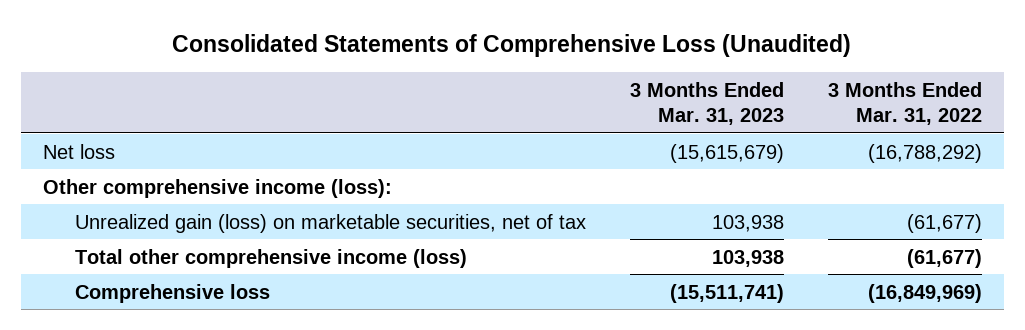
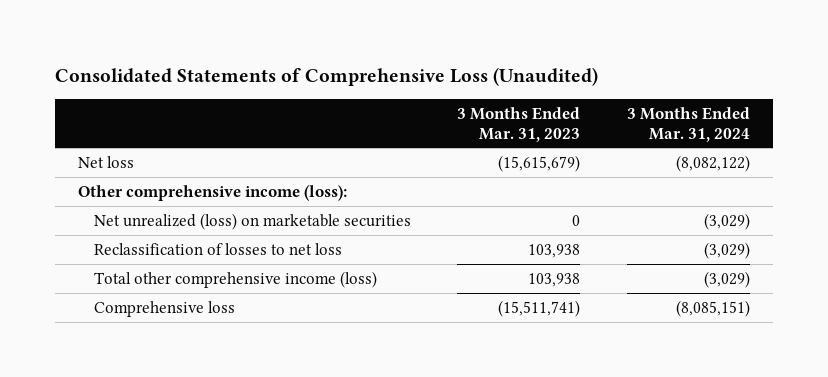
- | 3 Months Ended Mar. 31, 2023 | 3 Months Ended Mar. 31, 2022
+ | 3 Months Ended Mar. 31, 2023 | 3 Months Ended Mar. 31, 2024
- Unrealized gain (loss) on marketable securities, net of tax | 103,938 | (61,677)
+ Net unrealized (loss) on marketable securities | 0 | (3,029)
+ Reclassification of losses to net loss | 103,938 | (3,029)

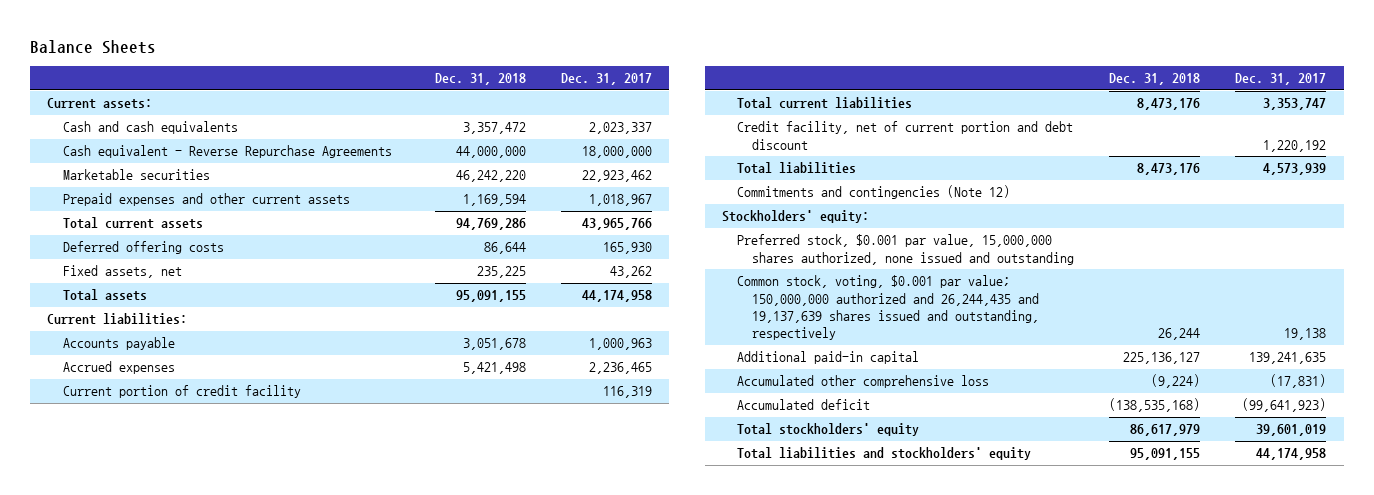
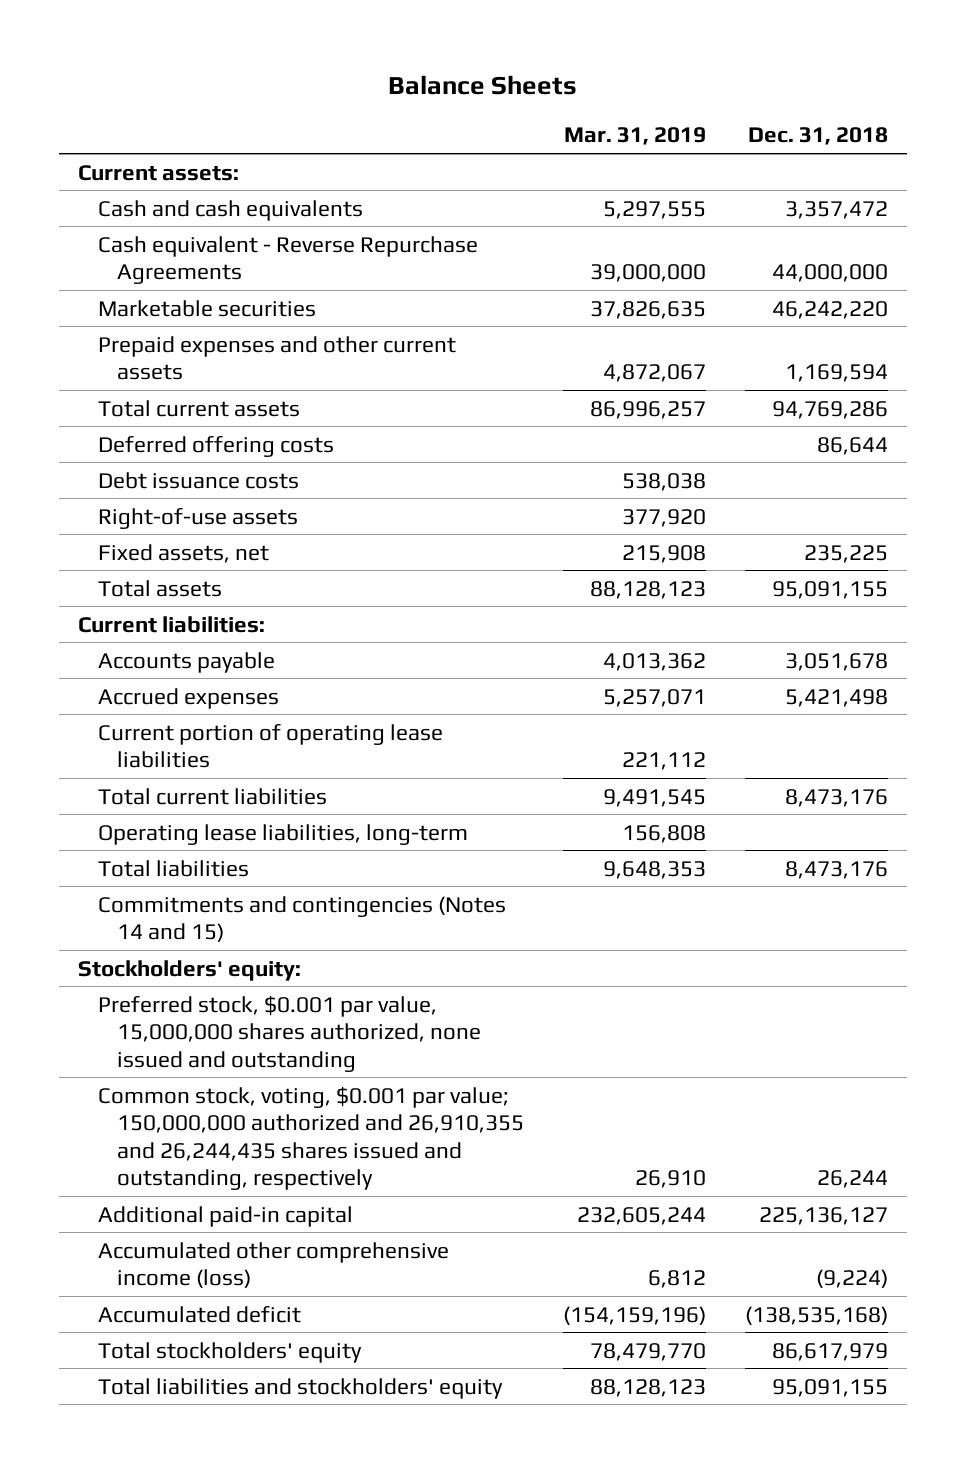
- | Dec. 31, 2018 | Dec. 31, 2017
+ | Mar. 31, 2019 | Dec. 31, 2018
+ Debt issuance costs | 538,038 |
+ Right-of-use assets | 377,920 |
- Current portion of credit facility | | 116,319
+ Current portion of operating lease liabilities | 221,112 |
- Credit facility, net of current portion and debt discount | | 1,220,192
+ Operating lease liabilities, long-term | 156,808 |
- Commitments and contingencies (Note 12)
+ Commitments and contingencies (Notes 14 and 15)
- Common stock, voting, $0.001 par value; 150,000,000 authorized and 26,244,435 and 19,137,639 shares issued and outstanding, respectively | 26,244 | 19,138
+ Common stock, voting, $0.001 par value; 150,000,000 authorized and 26,910,355 and 26,244,435 shares issued and outstanding, respectively | 26,910 | 26,244
- Accumulated other comprehensive loss | (9,224) | (17,831)
+ Accumulated other comprehensive income (loss) | 6,812 | (9,224)

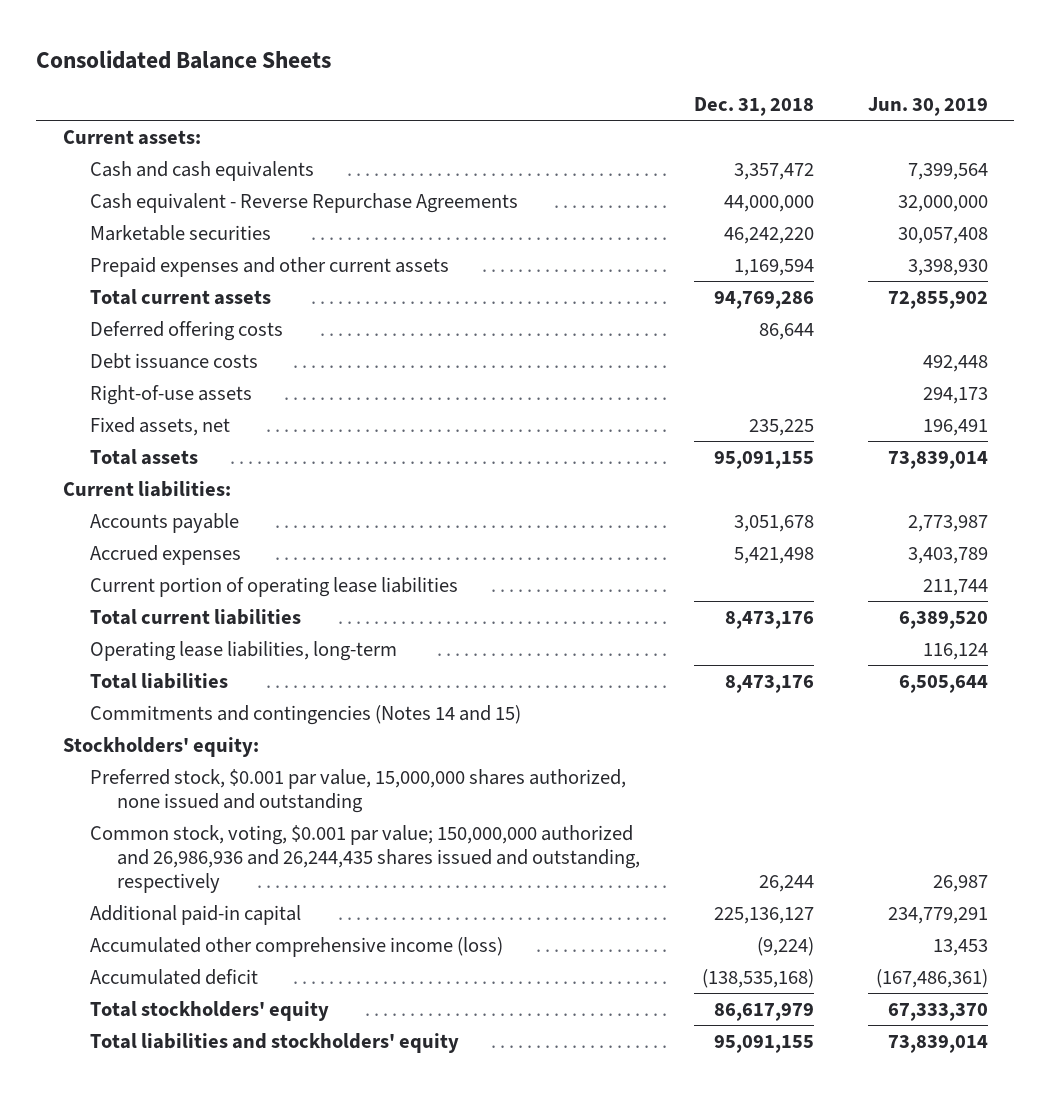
- Balance Sheets
+ Consolidated Balance Sheets
- | Mar. 31, 2019 | Dec. 31, 2018
+ | Dec. 31, 2018 | Jun. 30, 2019
- Common stock, voting, $0.001 par value; 150,000,000 authorized and 26,910,355 and 26,244,435 shares issued and outstanding, respectively | 26,910 | 26,244
+ Common stock, voting, $0.001 par value; 150,000,000 authorized and 26,986,936 and 26,244,435 shares issued and outstanding, respectively | 26,244 | 26,987

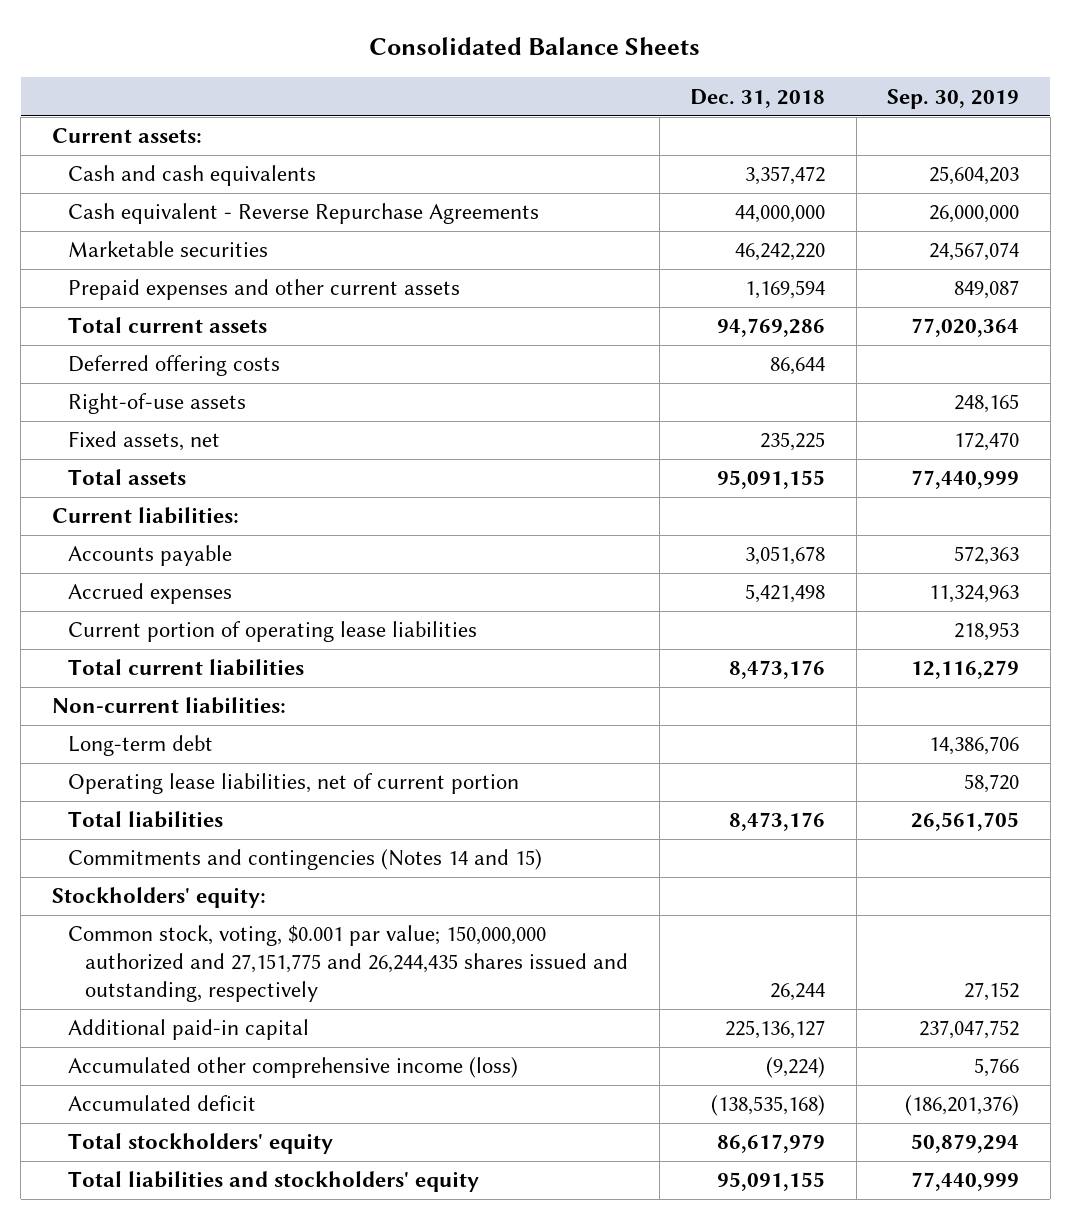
- | Dec. 31, 2018 | Jun. 30, 2019
+ | Dec. 31, 2018 | Sep. 30, 2019
- Debt issuance costs | | 492,448
- Operating lease liabilities, long-term | | 116,124
+ Non-current liabilities:
+ Long-term debt | | 14,386,706
+ Operating lease liabilities, net of current portion | | 58,720
- Preferred stock, $0.001 par value, 15,000,000 shares authorized, none issued and outstanding
- Common stock, voting, $0.001 par value; 150,000,000 authorized and 26,986,936 and 26,244,435 shares issued and outstanding, respectively | 26,244 | 26,987
+ Common stock, voting, $0.001 par value; 150,000,000 authorized and 27,151,775 and 26,244,435 shares issued and outstanding, respectively | 26,244 | 27,152

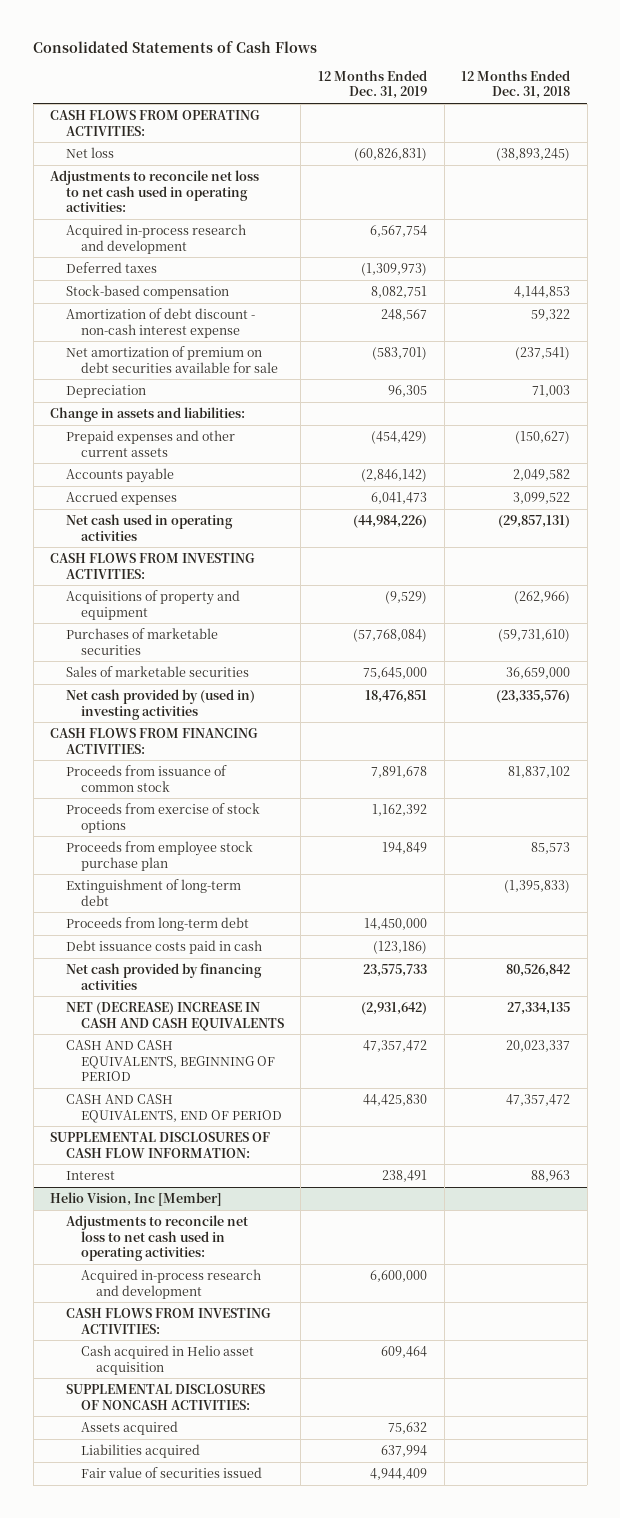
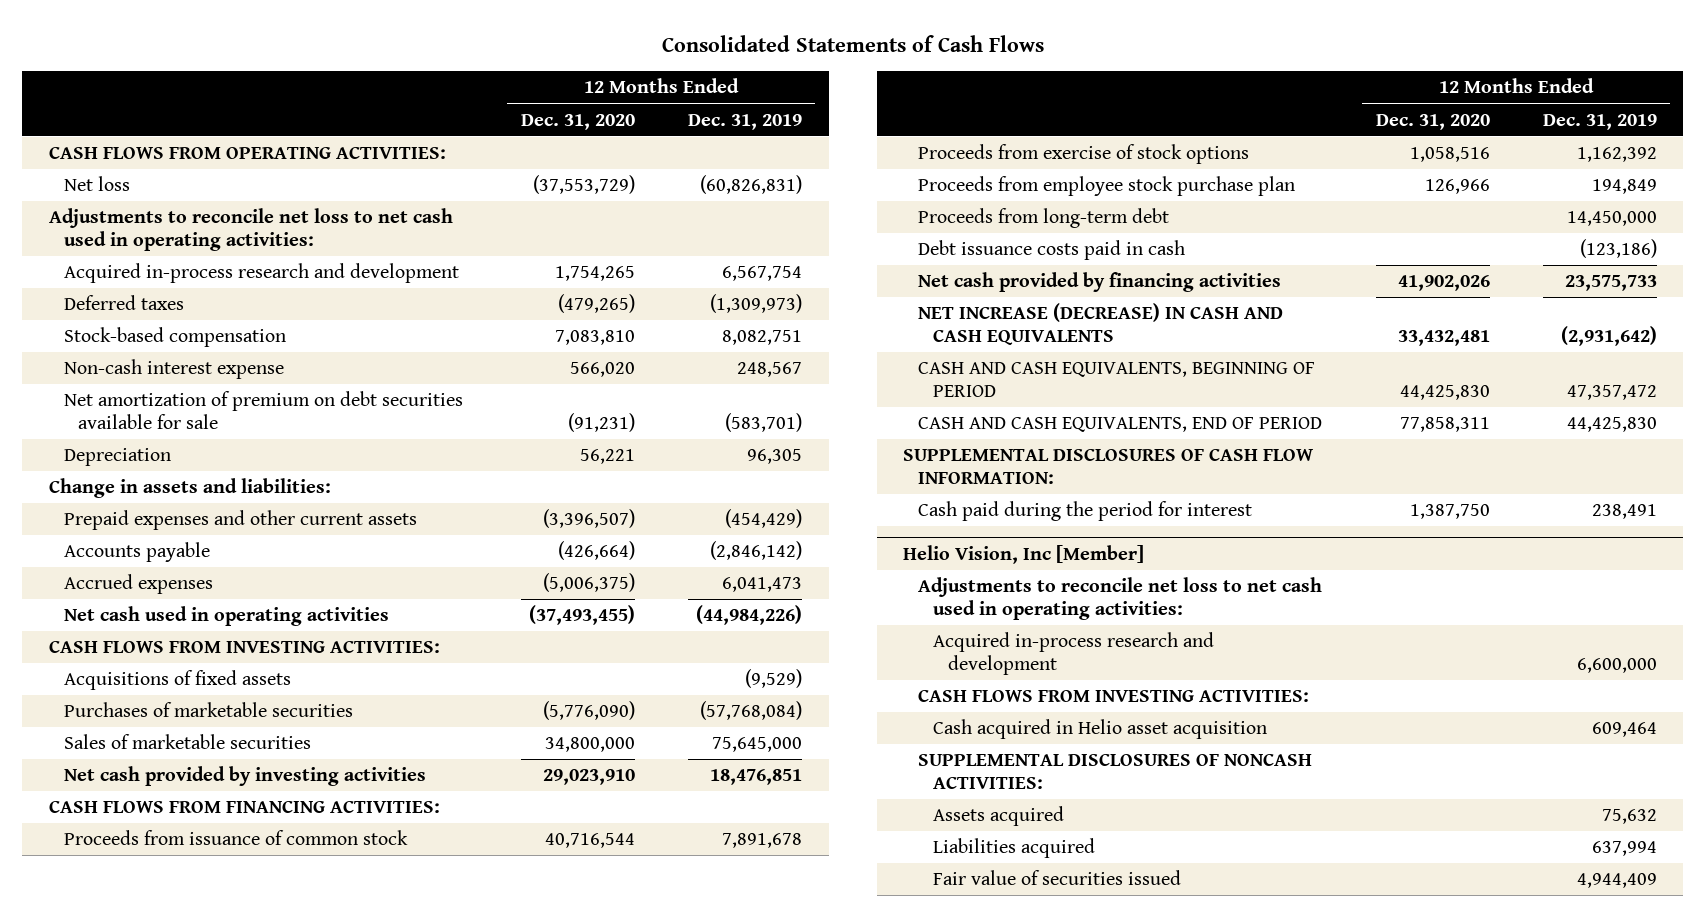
- | 12 Months Ended Dec. 31, 2019 | 12 Months Ended Dec. 31, 2018
+ | 12 Months Ended Dec. 31, 2020 | 12 Months Ended Dec. 31, 2019
- Amortization of debt discount - non-cash interest expense | 248,567 | 59,322
+ Non-cash interest expense | 566,020 | 248,567
- Acquisitions of property and equipment | (9,529) | (262,966)
+ Acquisitions of fixed assets | | (9,529)
- Net cash provided by (used in) investing activities | 18,476,851 | (23,335,576)
+ Net cash provided by investing activities | 29,023,910 | 18,476,851
- Extinguishment of long-term debt | | (1,395,833)
- NET (DECREASE) INCREASE IN CASH AND CASH EQUIVALENTS | (2,931,642) | 27,334,135
+ NET INCREASE (DECREASE) IN CASH AND CASH EQUIVALENTS | 33,432,481 | (2,931,642)
- Interest | 238,491 | 88,963
+ Cash paid during the period for interest | 1,387,750 | 238,491

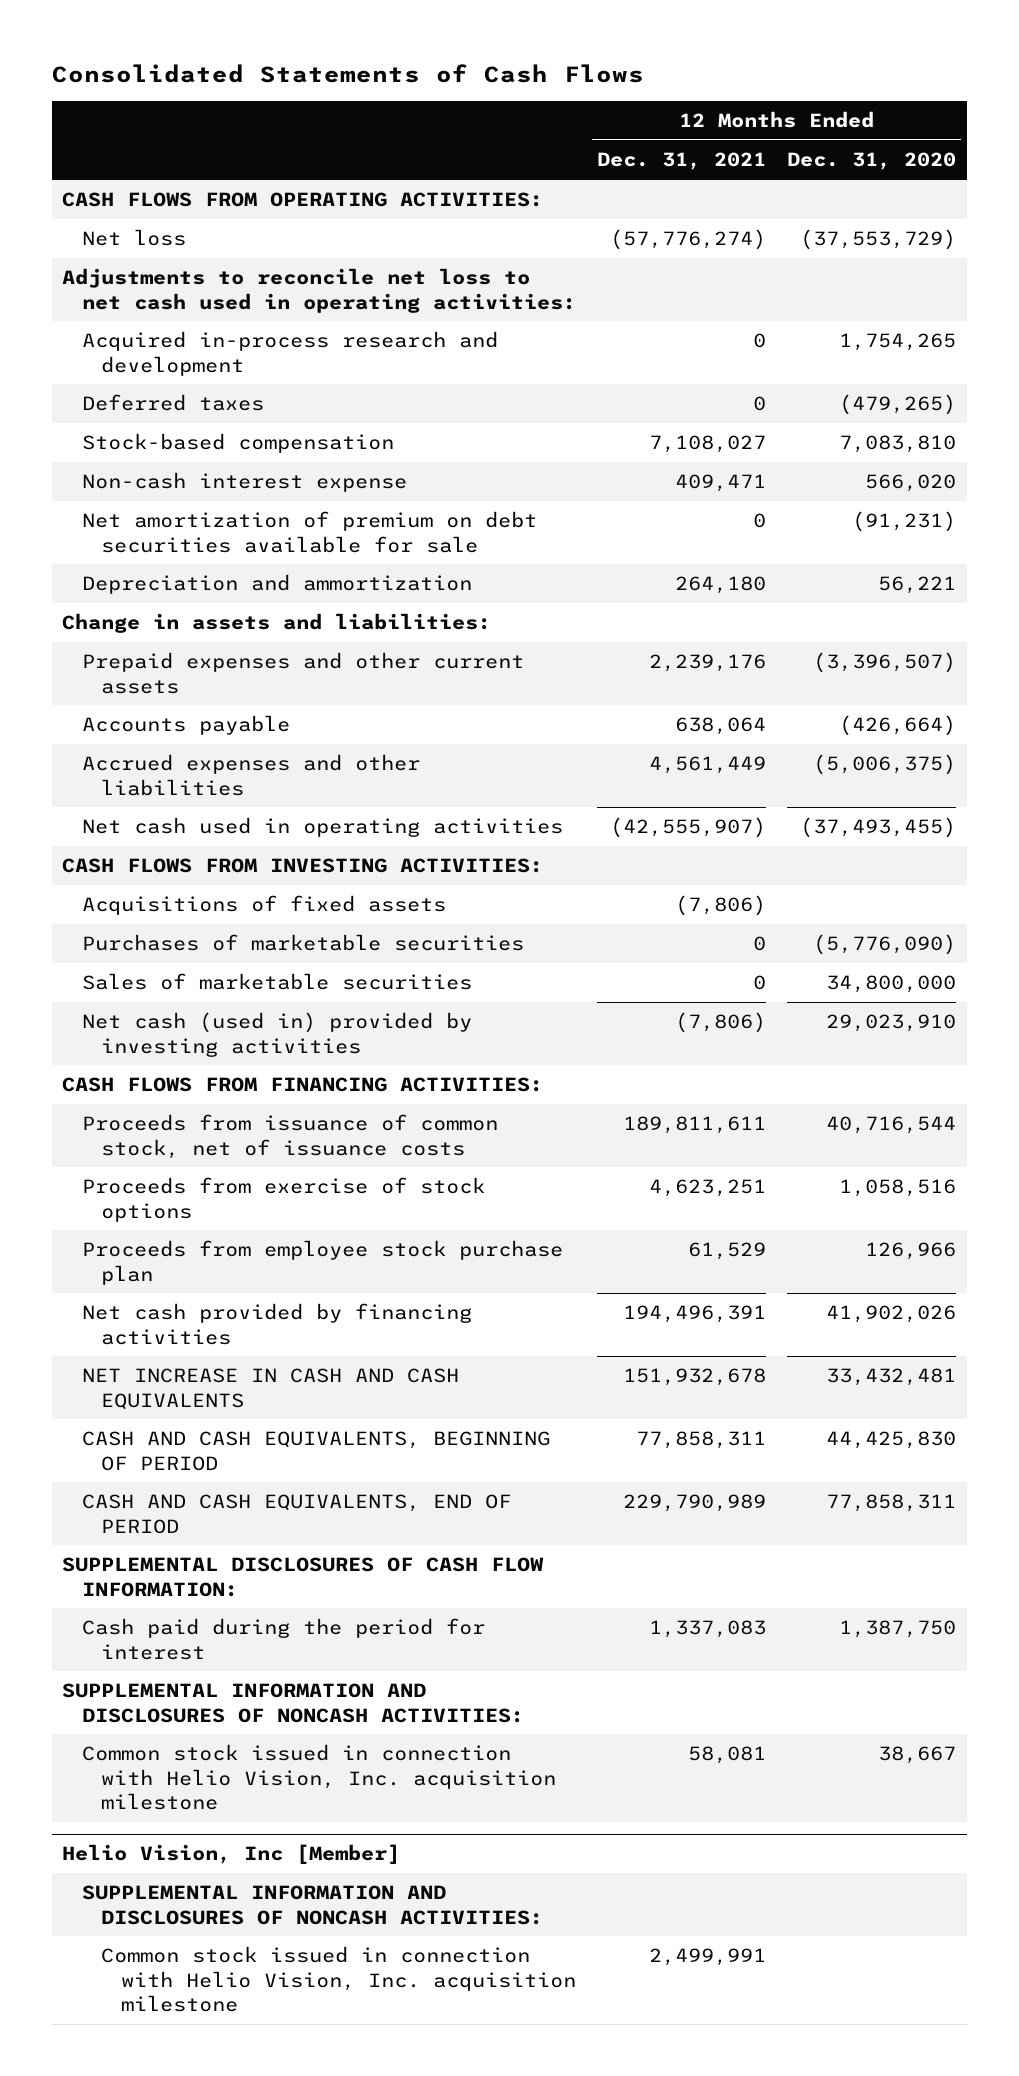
- | 12 Months Ended Dec. 31, 2020 | 12 Months Ended Dec. 31, 2019
+ | 12 Months Ended Dec. 31, 2021 | 12 Months Ended Dec. 31, 2020
- Depreciation | 56,221 | 96,305
+ Depreciation and ammortization | 264,180 | 56,221
- Accrued expenses | (5,006,375) | 6,041,473
+ Accrued expenses and other liabilities | 4,561,449 | (5,006,375)
- Net cash provided by investing activities | 29,023,910 | 18,476,851
+ Net cash (used in) provided by investing activities | (7,806) | 29,023,910
- Proceeds from issuance of common stock | 40,716,544 | 7,891,678
+ Proceeds from issuance of common stock, net of issuance costs | 189,811,611 | 40,716,544
- Proceeds from long-term debt | | 14,450,000
- Debt issuance costs paid in cash | | (123,186)
- NET INCREASE (DECREASE) IN CASH AND CASH EQUIVALENTS | 33,432,481 | (2,931,642)
+ NET INCREASE IN CASH AND CASH EQUIVALENTS | 151,932,678 | 33,432,481
+ SUPPLEMENTAL INFORMATION AND DISCLOSURES OF NONCASH ACTIVITIES:
+ Common stock issued in connection with Helio Vision, Inc. acquisition milestone | 58,081 | 38,667
@ Helio Vision, Inc [Member]
- Adjustments to reconcile net loss to net cash used in operating activities:
- Acquired in-process research and development | | 6,600,000
- CASH FLOWS FROM INVESTING ACTIVITIES:
- Cash acquired in Helio asset acquisition | | 609,464
- SUPPLEMENTAL DISCLOSURES OF NONCASH ACTIVITIES:
- Assets acquired | | 75,632
- Liabilities acquired | | 637,994
- Fair value of securities issued | | 4,944,409
+ SUPPLEMENTAL INFORMATION AND DISCLOSURES OF NONCASH ACTIVITIES:
+ Common stock issued in connection with Helio Vision, Inc. acquisition milestone | 2,499,991 |

